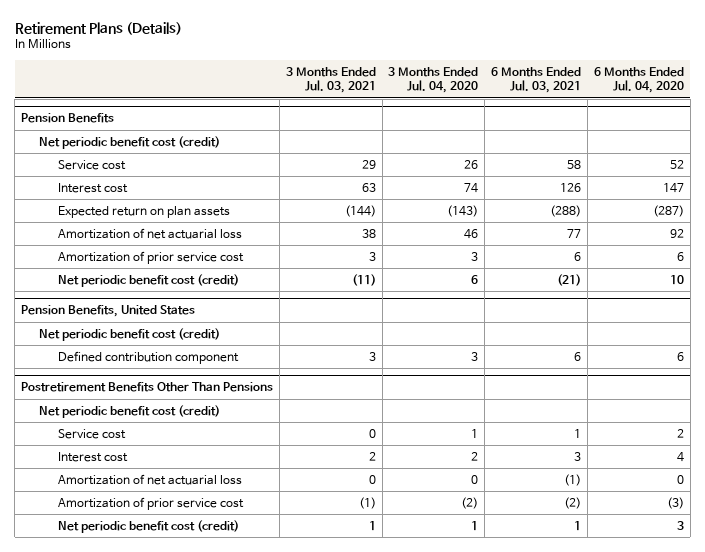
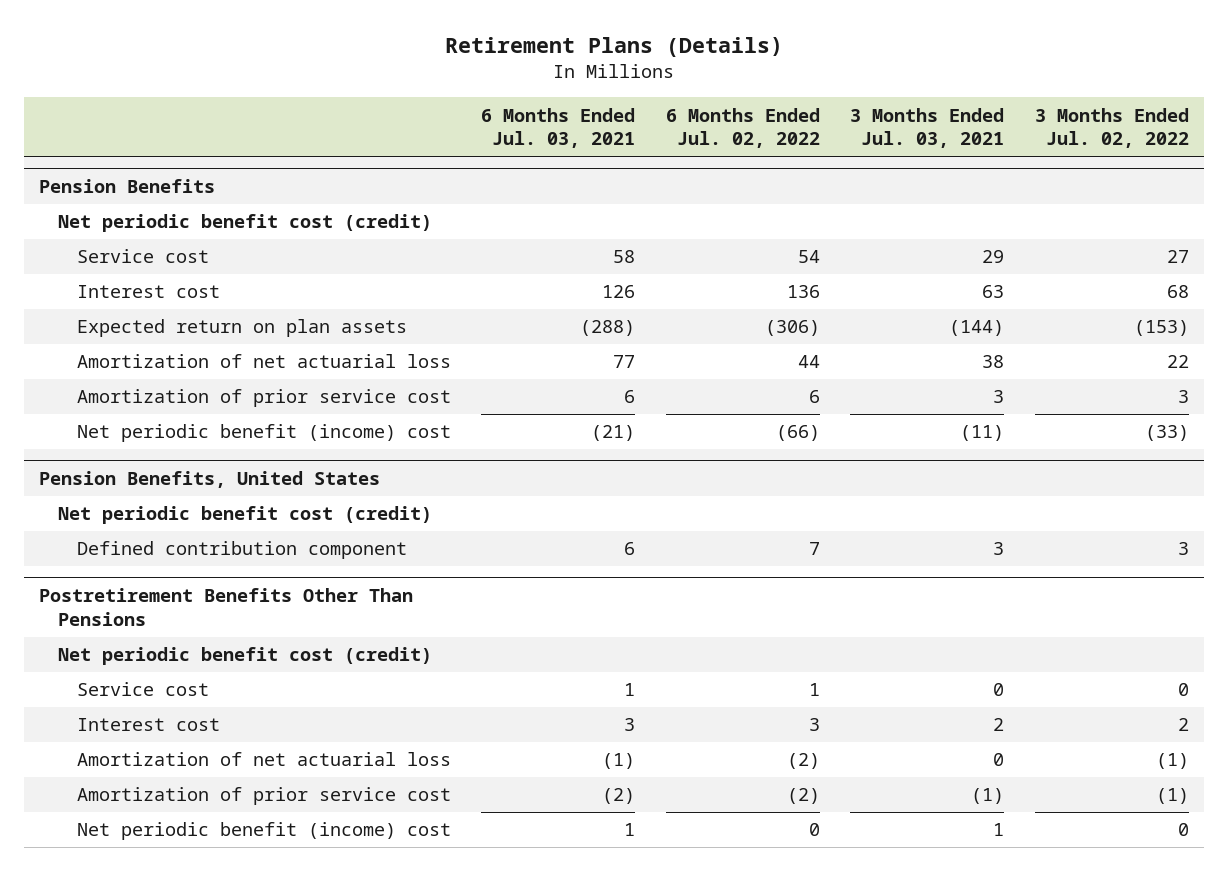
- | 3 Months Ended Jul. 03, 2021 | 3 Months Ended Jul. 04, 2020 | 6 Months Ended Jul. 03, 2021 | 6 Months Ended Jul. 04, 2020
+ | 6 Months Ended Jul. 03, 2021 | 6 Months Ended Jul. 02, 2022 | 3 Months Ended Jul. 03, 2021 | 3 Months Ended Jul. 02, 2022
@ Pension Benefits
- Net periodic benefit cost (credit) | (11) | 6 | (21) | 10
+ Net periodic benefit (income) cost | (21) | (66) | (11) | (33)
@ Postretirement Benefits Other Than Pensions
- Net periodic benefit cost (credit) | 1 | 1 | 1 | 3
+ Net periodic benefit (income) cost | 1 | 0 | 1 | 0

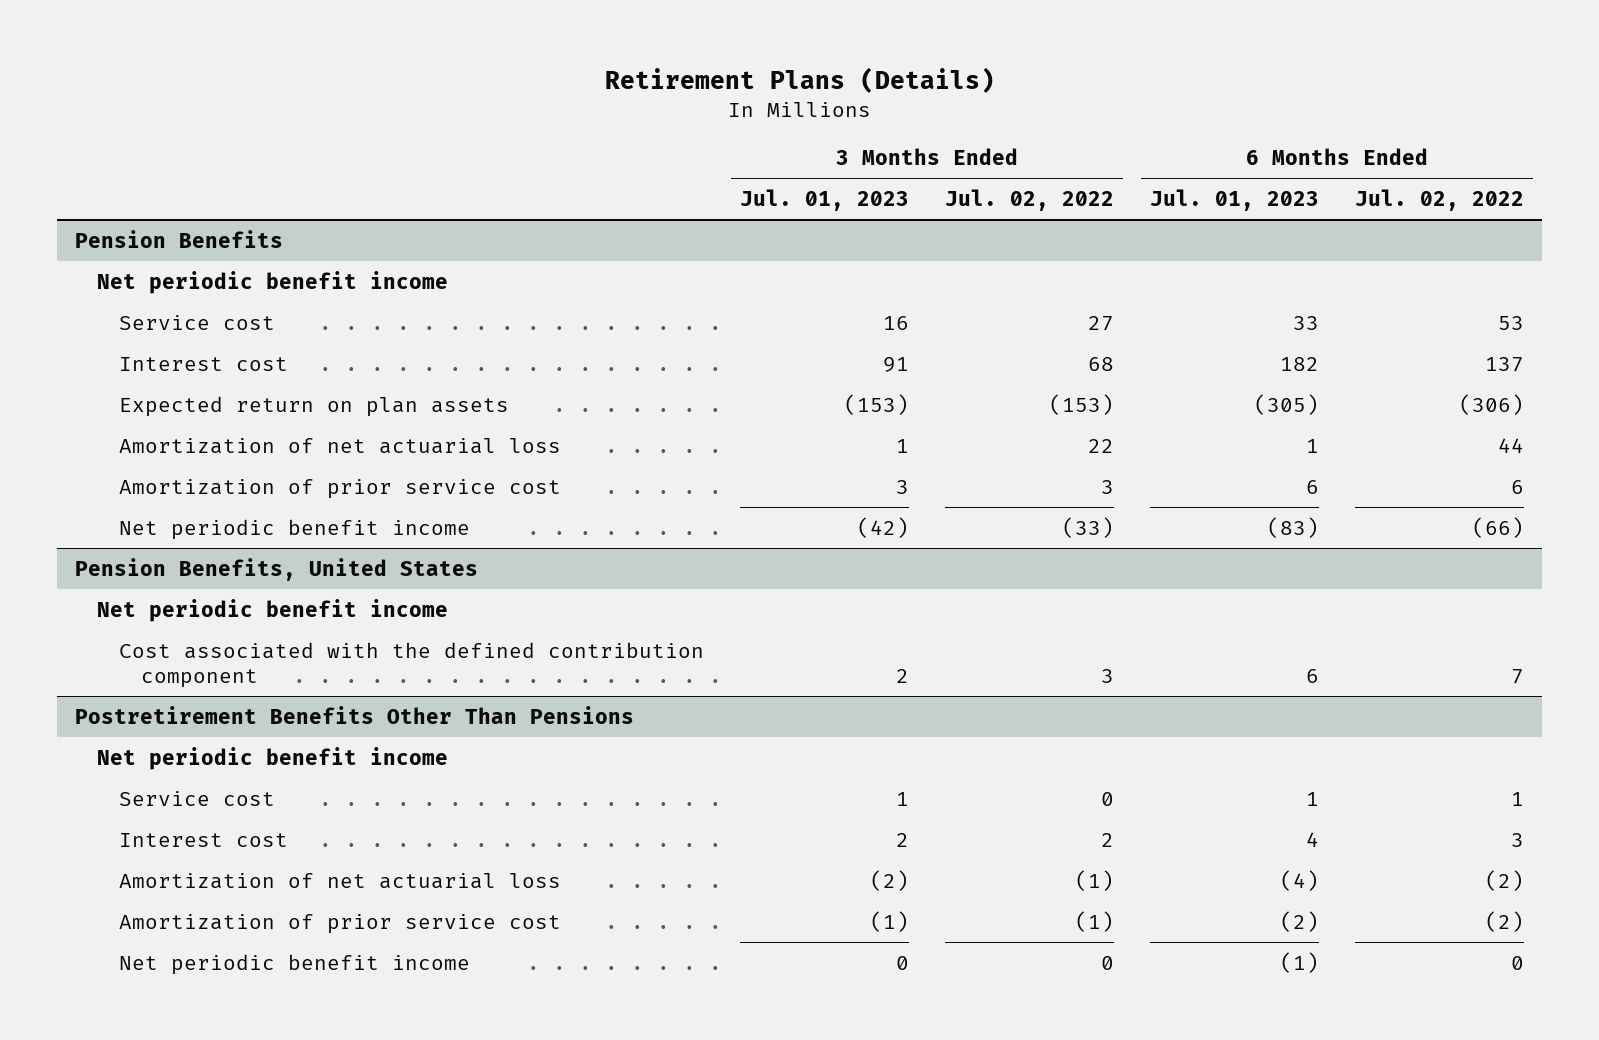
- | 6 Months Ended Jul. 03, 2021 | 6 Months Ended Jul. 02, 2022 | 3 Months Ended Jul. 03, 2021 | 3 Months Ended Jul. 02, 2022
+ | 3 Months Ended Jul. 01, 2023 | 3 Months Ended Jul. 02, 2022 | 6 Months Ended Jul. 01, 2023 | 6 Months Ended Jul. 02, 2022
@ Pension Benefits
- Net periodic benefit cost (credit)
- Service cost | 58 | 54 | 29 | 27
- Interest cost | 126 | 136 | 63 | 68
+ Net periodic benefit income
+ Service cost | 16 | 27 | 33 | 53
+ Interest cost | 91 | 68 | 182 | 137
- Net periodic benefit (income) cost | (21) | (66) | (11) | (33)
+ Net periodic benefit income | (42) | (33) | (83) | (66)
@ Pension Benefits, United States
- Net periodic benefit cost (credit)
- Defined contribution component | 6 | 7 | 3 | 3
+ Net periodic benefit income
+ Cost associated with the defined contribution component | 2 | 3 | 6 | 7
@ Postretirement Benefits Other Than Pensions
- Net periodic benefit cost (credit)
+ Net periodic benefit income
- Net periodic benefit (income) cost | 1 | 0 | 1 | 0
+ Net periodic benefit income | 0 | 0 | (1) | 0

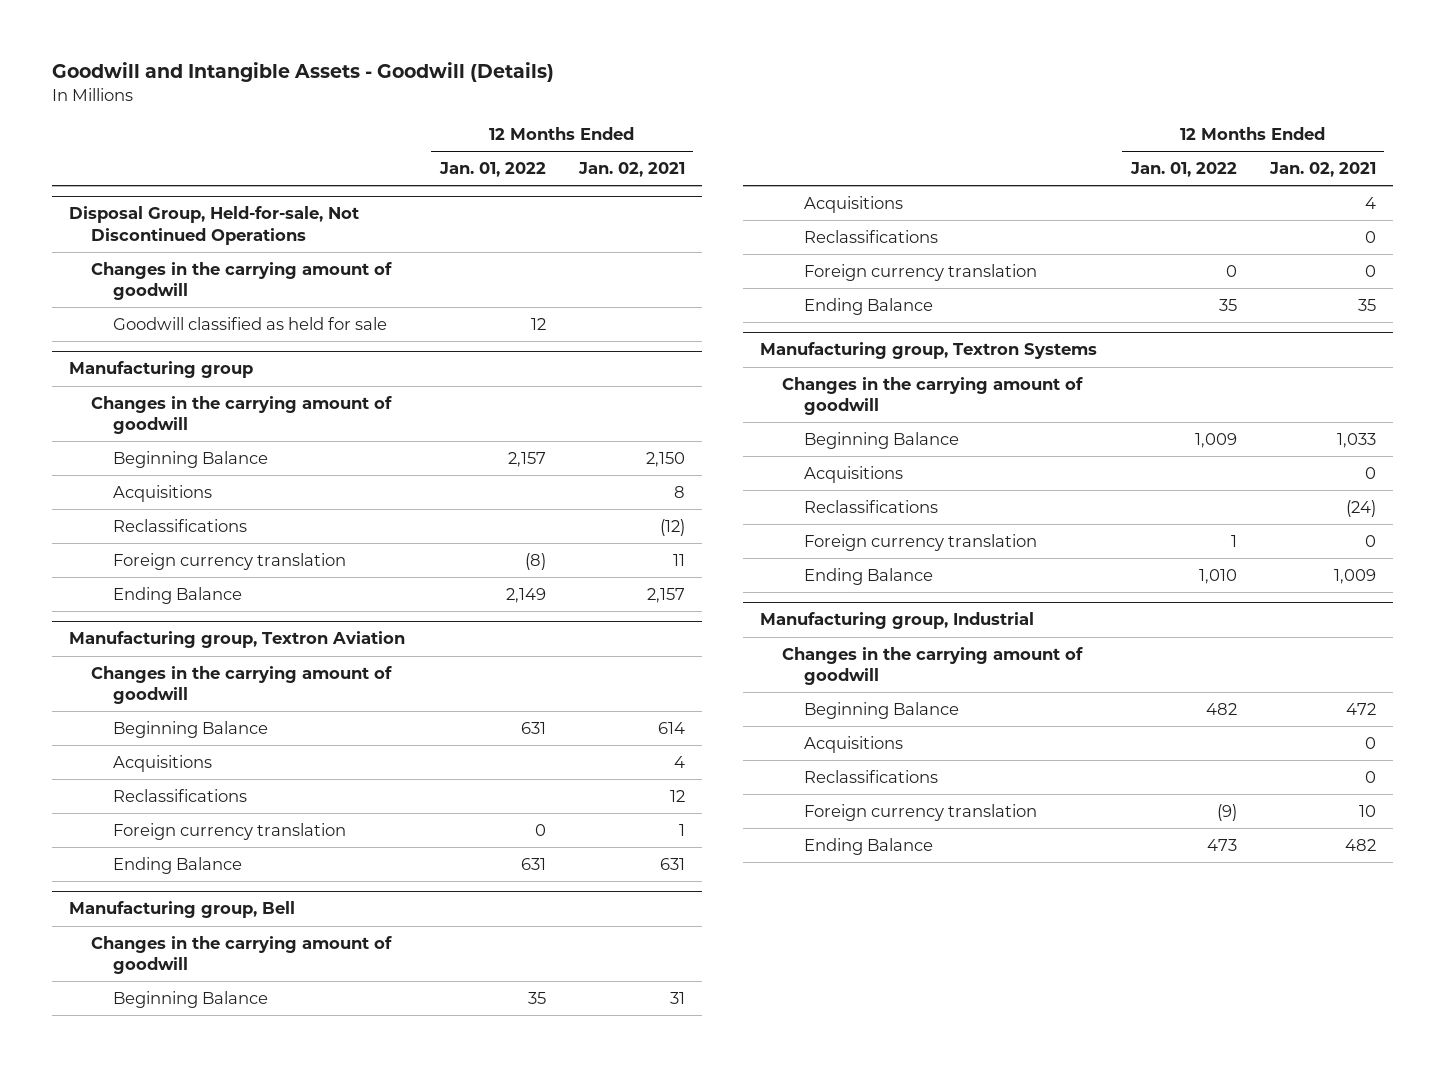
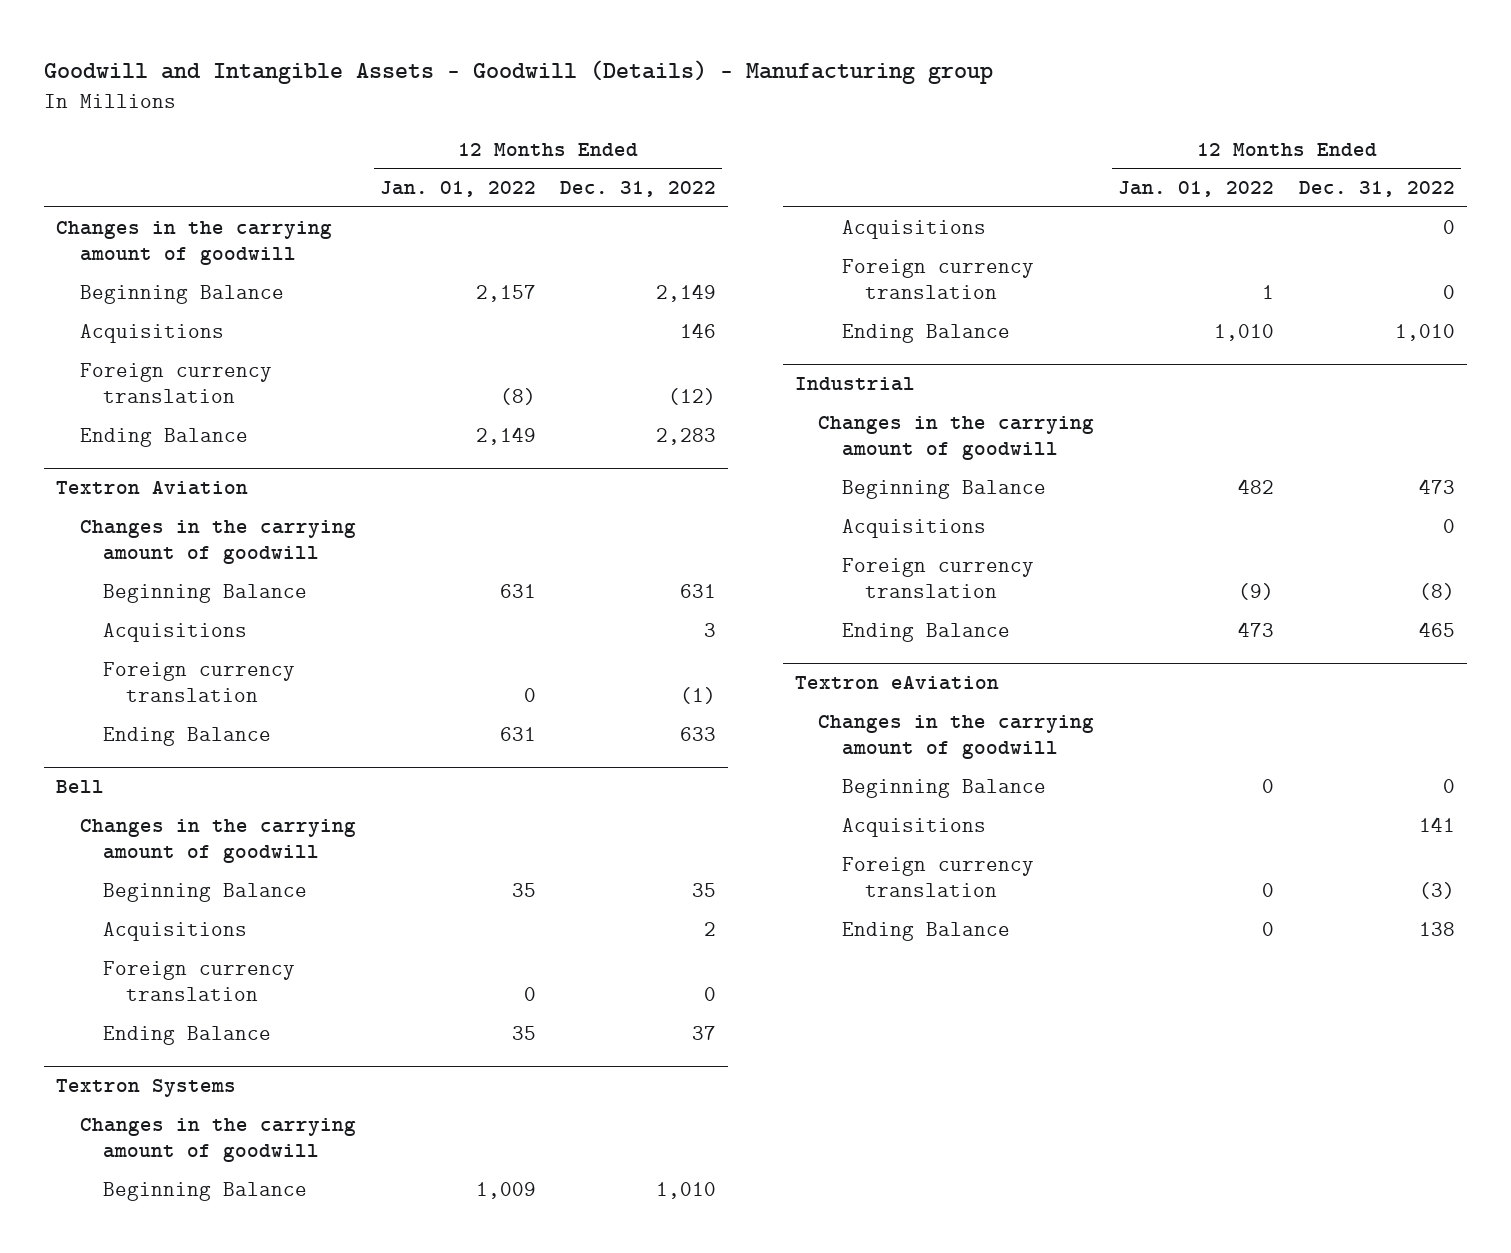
- Goodwill and Intangible Assets - Goodwill (Details)
+ Goodwill and Intangible Assets - Goodwill (Details) - Manufacturing group
- | 12 Months Ended Jan. 01, 2022 | 12 Months Ended Jan. 02, 2021
+ | 12 Months Ended Jan. 01, 2022 | 12 Months Ended Dec. 31, 2022
- Disposal Group, Held-for-sale, Not Discontinued Operations
- Goodwill classified as held for sale | 12 |
- Manufacturing group
- Changes in the carrying amount of goodwill
- Reclassifications | | (12)
- Manufacturing group, Textron Aviation
+ Textron Aviation
- Reclassifications | | 12
- Manufacturing group, Bell
+ Bell
- Reclassifications | | 0
- Manufacturing group, Textron Systems
+ Textron Systems
- Reclassifications | | (24)
- Manufacturing group, Industrial
+ Industrial
- Reclassifications | | 0
+ Textron eAviation
+ Changes in the carrying amount of goodwill
+ Beginning Balance | 0 | 0
+ Acquisitions | | 141
+ Foreign currency translation | 0 | (3)
+ Ending Balance | 0 | 138

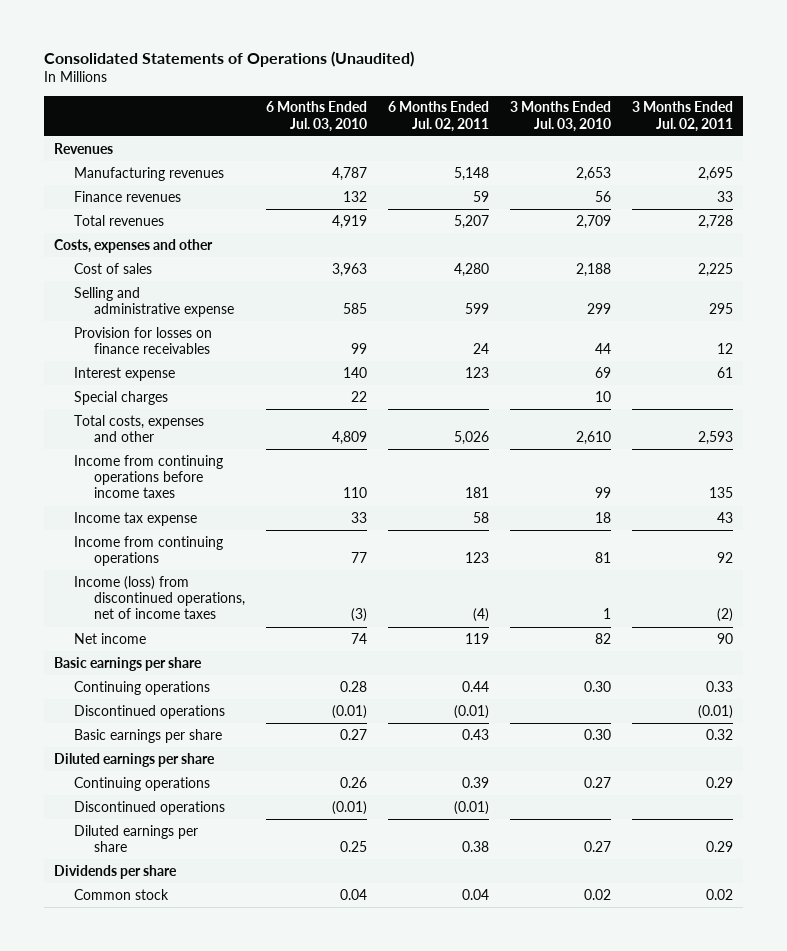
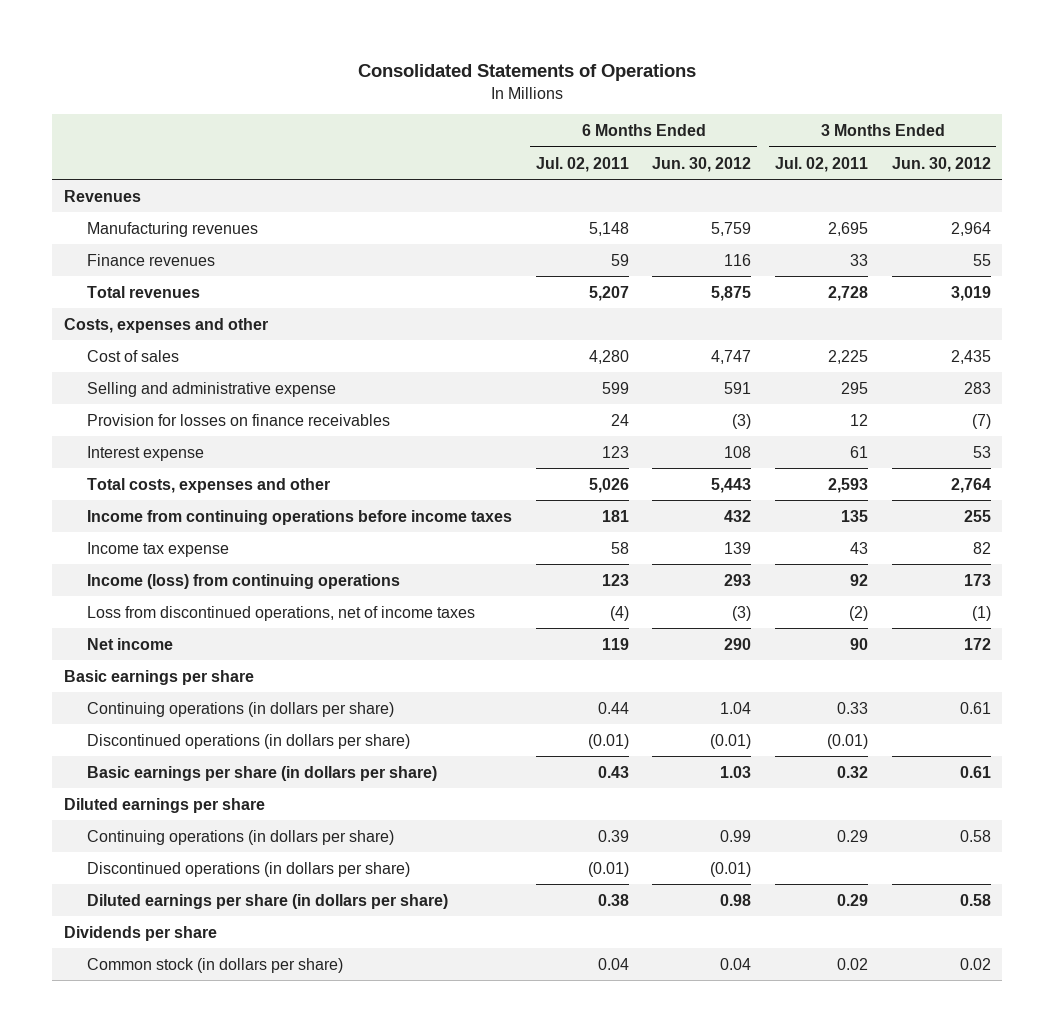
- Consolidated Statements of Operations (Unaudited)
+ Consolidated Statements of Operations
- | 6 Months Ended Jul. 03, 2010 | 6 Months Ended Jul. 02, 2011 | 3 Months Ended Jul. 03, 2010 | 3 Months Ended Jul. 02, 2011
+ | 6 Months Ended Jul. 02, 2011 | 6 Months Ended Jun. 30, 2012 | 3 Months Ended Jul. 02, 2011 | 3 Months Ended Jun. 30, 2012
- Special charges | 22 | | 10 |
- Income from continuing operations | 77 | 123 | 81 | 92
- Income (loss) from discontinued operations, net of income taxes | (3) | (4) | 1 | (2)
+ Income (loss) from continuing operations | 123 | 293 | 92 | 173
+ Loss from discontinued operations, net of income taxes | (4) | (3) | (2) | (1)
- Continuing operations | 0.28 | 0.44 | 0.30 | 0.33
- Discontinued operations | (0.01) | (0.01) | | (0.01)
- Basic earnings per share | 0.27 | 0.43 | 0.30 | 0.32
+ Continuing operations (in dollars per share) | 0.44 | 1.04 | 0.33 | 0.61
+ Discontinued operations (in dollars per share) | (0.01) | (0.01) | (0.01) |
+ Basic earnings per share (in dollars per share) | 0.43 | 1.03 | 0.32 | 0.61
- Continuing operations | 0.26 | 0.39 | 0.27 | 0.29
- Discontinued operations | (0.01) | (0.01) | |
- Diluted earnings per share | 0.25 | 0.38 | 0.27 | 0.29
+ Continuing operations (in dollars per share) | 0.39 | 0.99 | 0.29 | 0.58
+ Discontinued operations (in dollars per share) | (0.01) | (0.01) | |
+ Diluted earnings per share (in dollars per share) | 0.38 | 0.98 | 0.29 | 0.58
- Common stock | 0.04 | 0.04 | 0.02 | 0.02
+ Common stock (in dollars per share) | 0.04 | 0.04 | 0.02 | 0.02

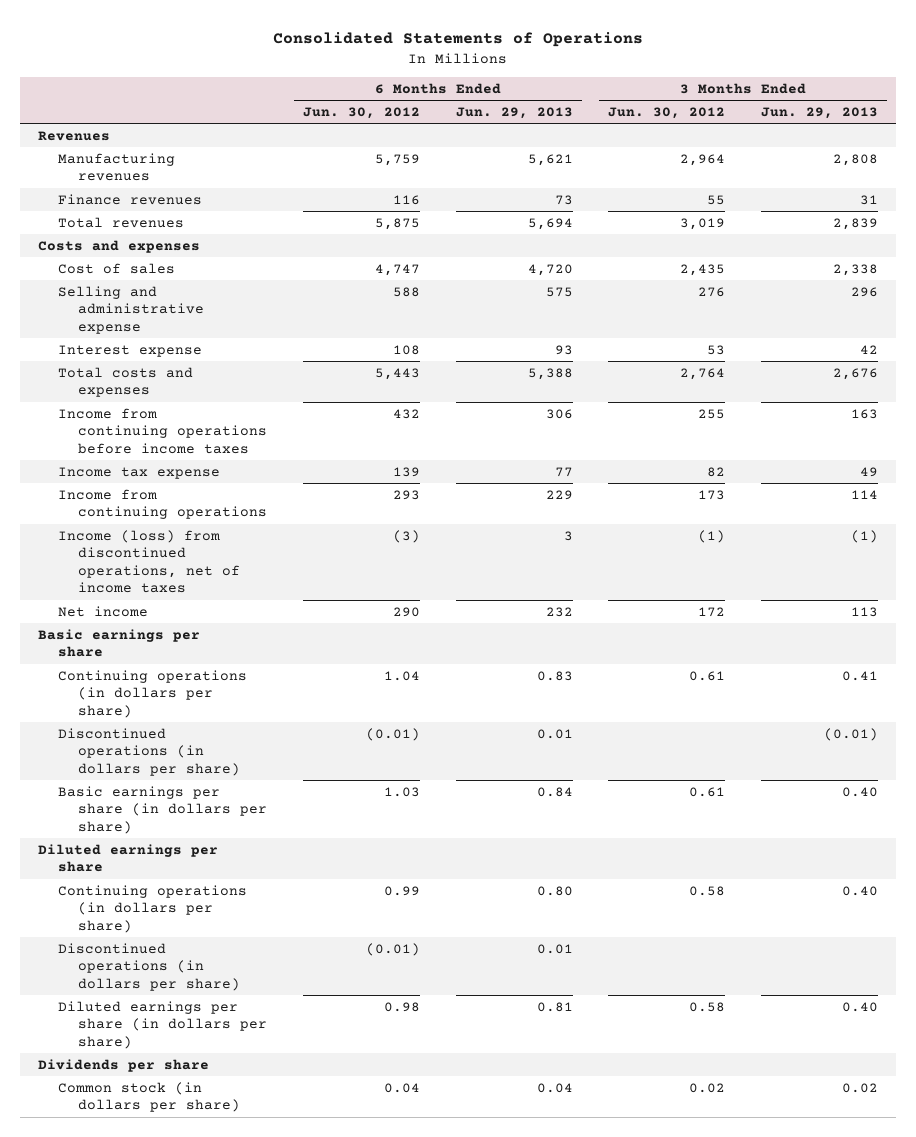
- | 6 Months Ended Jul. 02, 2011 | 6 Months Ended Jun. 30, 2012 | 3 Months Ended Jul. 02, 2011 | 3 Months Ended Jun. 30, 2012
+ | 6 Months Ended Jun. 30, 2012 | 6 Months Ended Jun. 29, 2013 | 3 Months Ended Jun. 30, 2012 | 3 Months Ended Jun. 29, 2013
- Costs, expenses and other
+ Costs and expenses
- Selling and administrative expense | 599 | 591 | 295 | 283
- Provision for losses on finance receivables | 24 | (3) | 12 | (7)
+ Selling and administrative expense | 588 | 575 | 276 | 296
- Total costs, expenses and other | 5,026 | 5,443 | 2,593 | 2,764
+ Total costs and expenses | 5,443 | 5,388 | 2,764 | 2,676
- Income (loss) from continuing operations | 123 | 293 | 92 | 173
- Loss from discontinued operations, net of income taxes | (4) | (3) | (2) | (1)
+ Income from continuing operations | 293 | 229 | 173 | 114
+ Income (loss) from discontinued operations, net of income taxes | (3) | 3 | (1) | (1)

